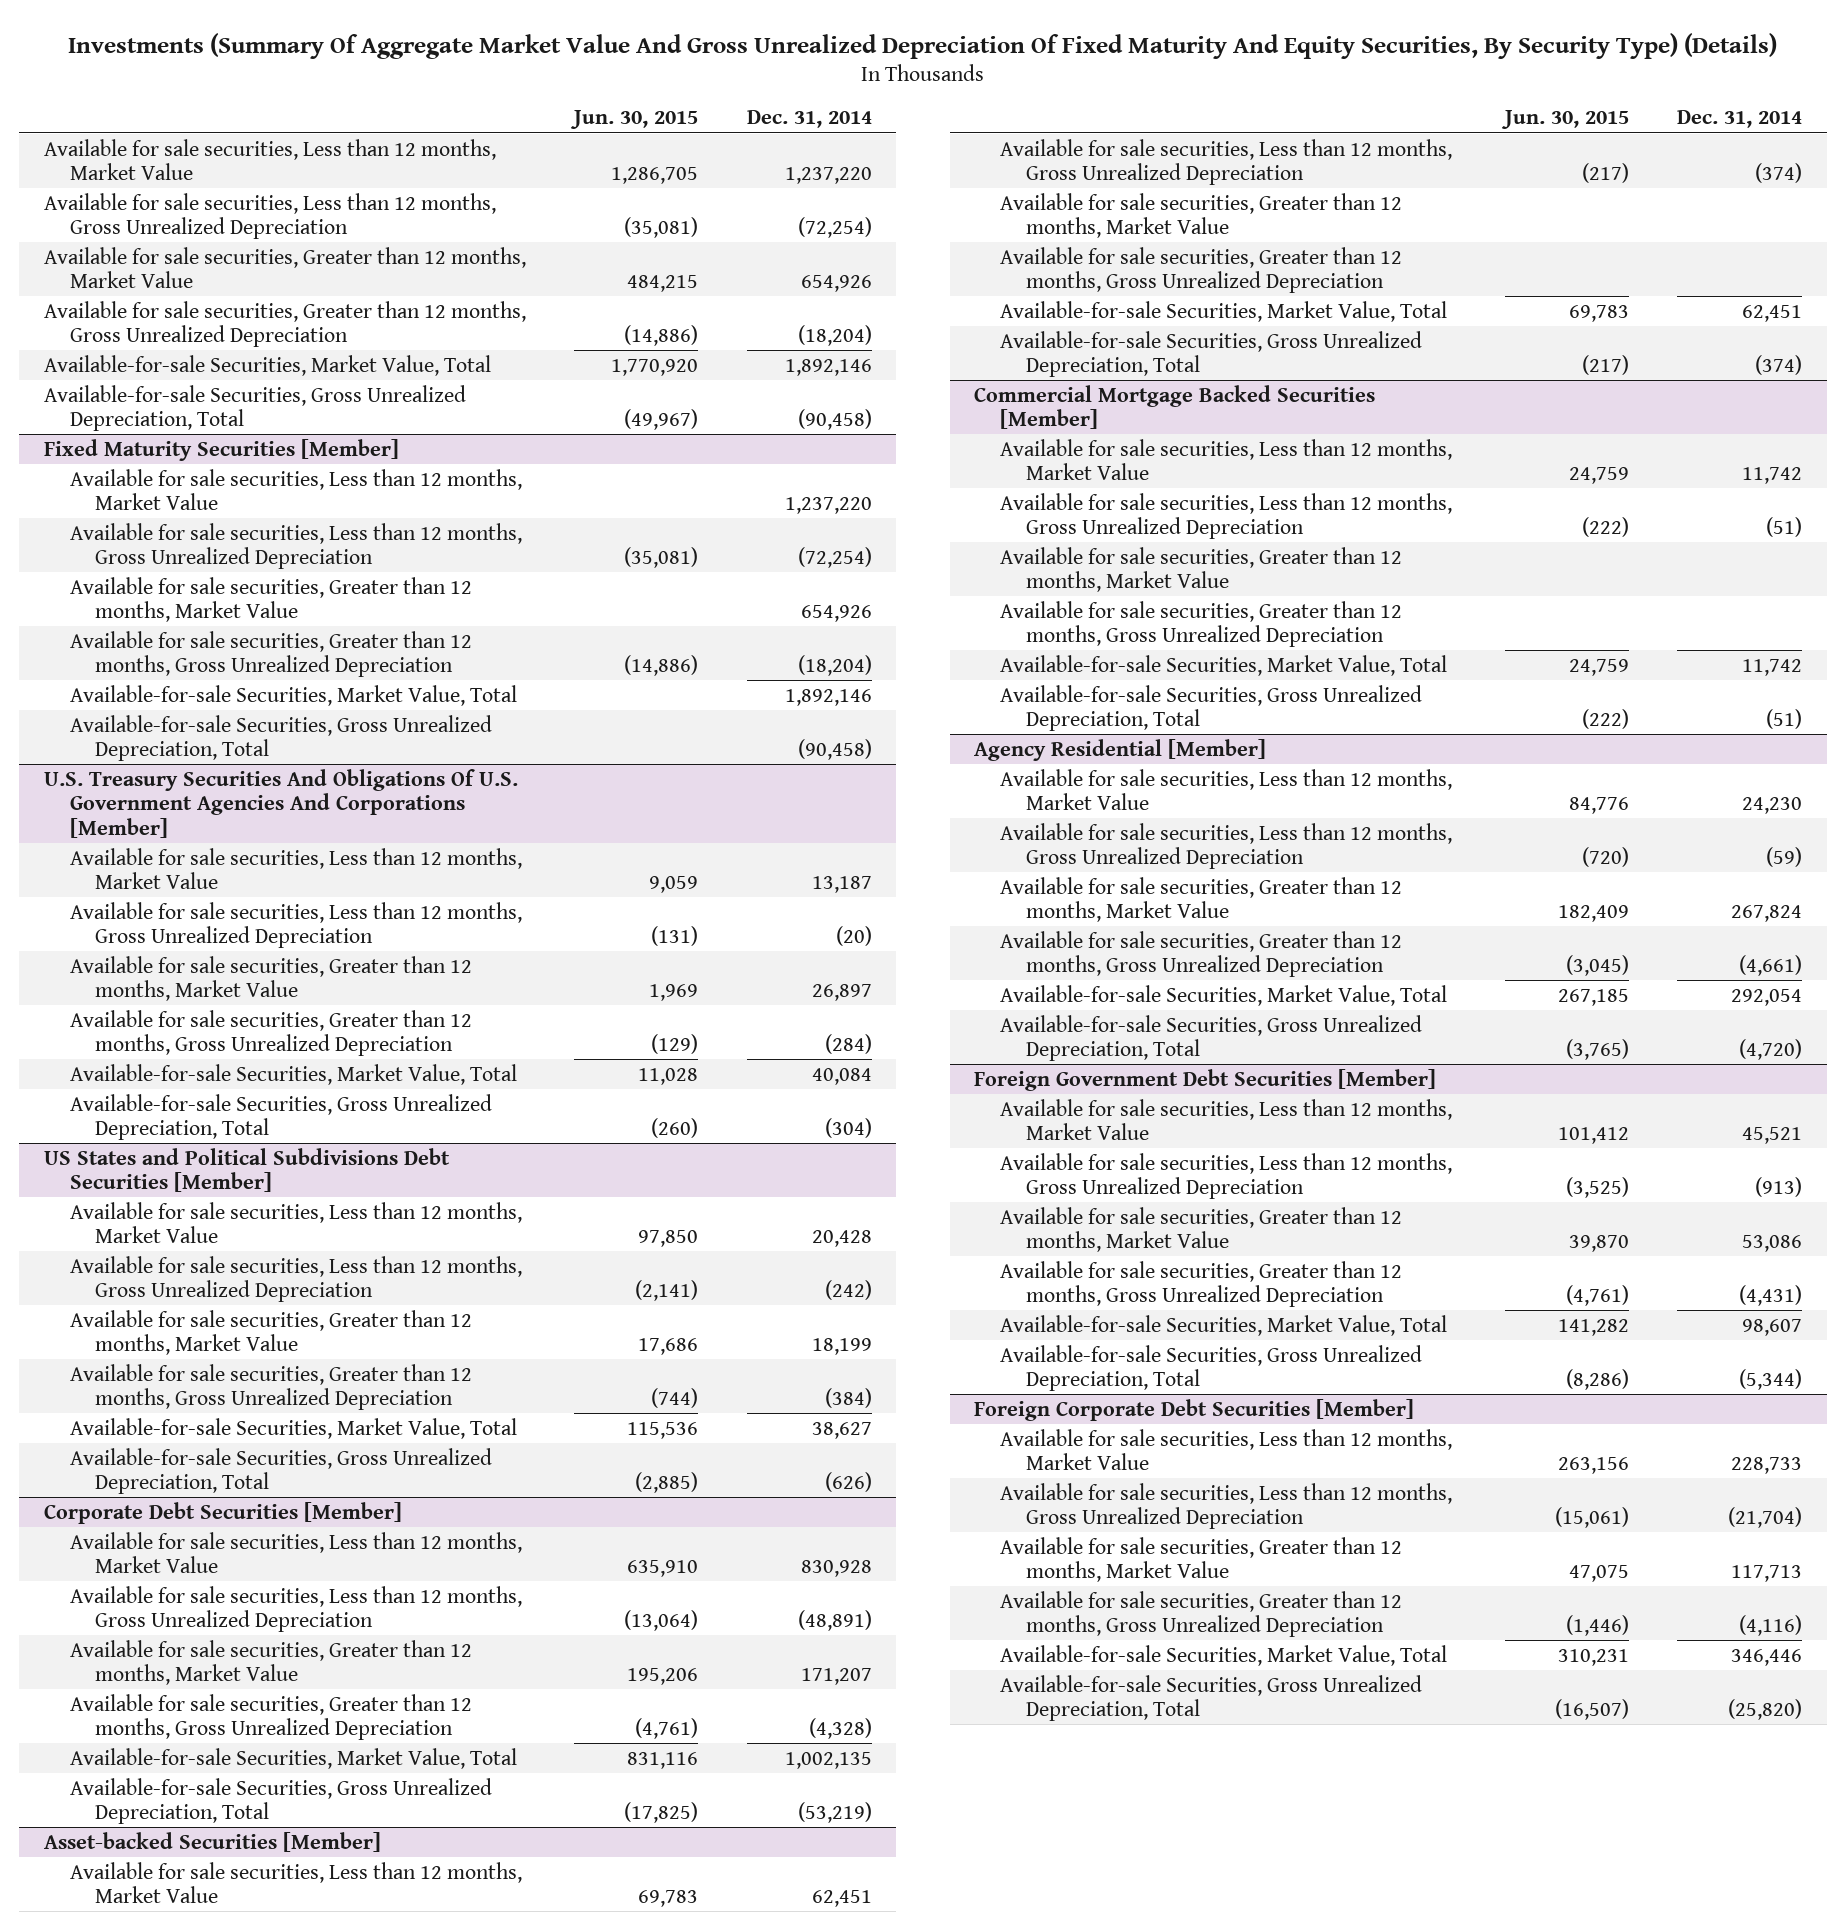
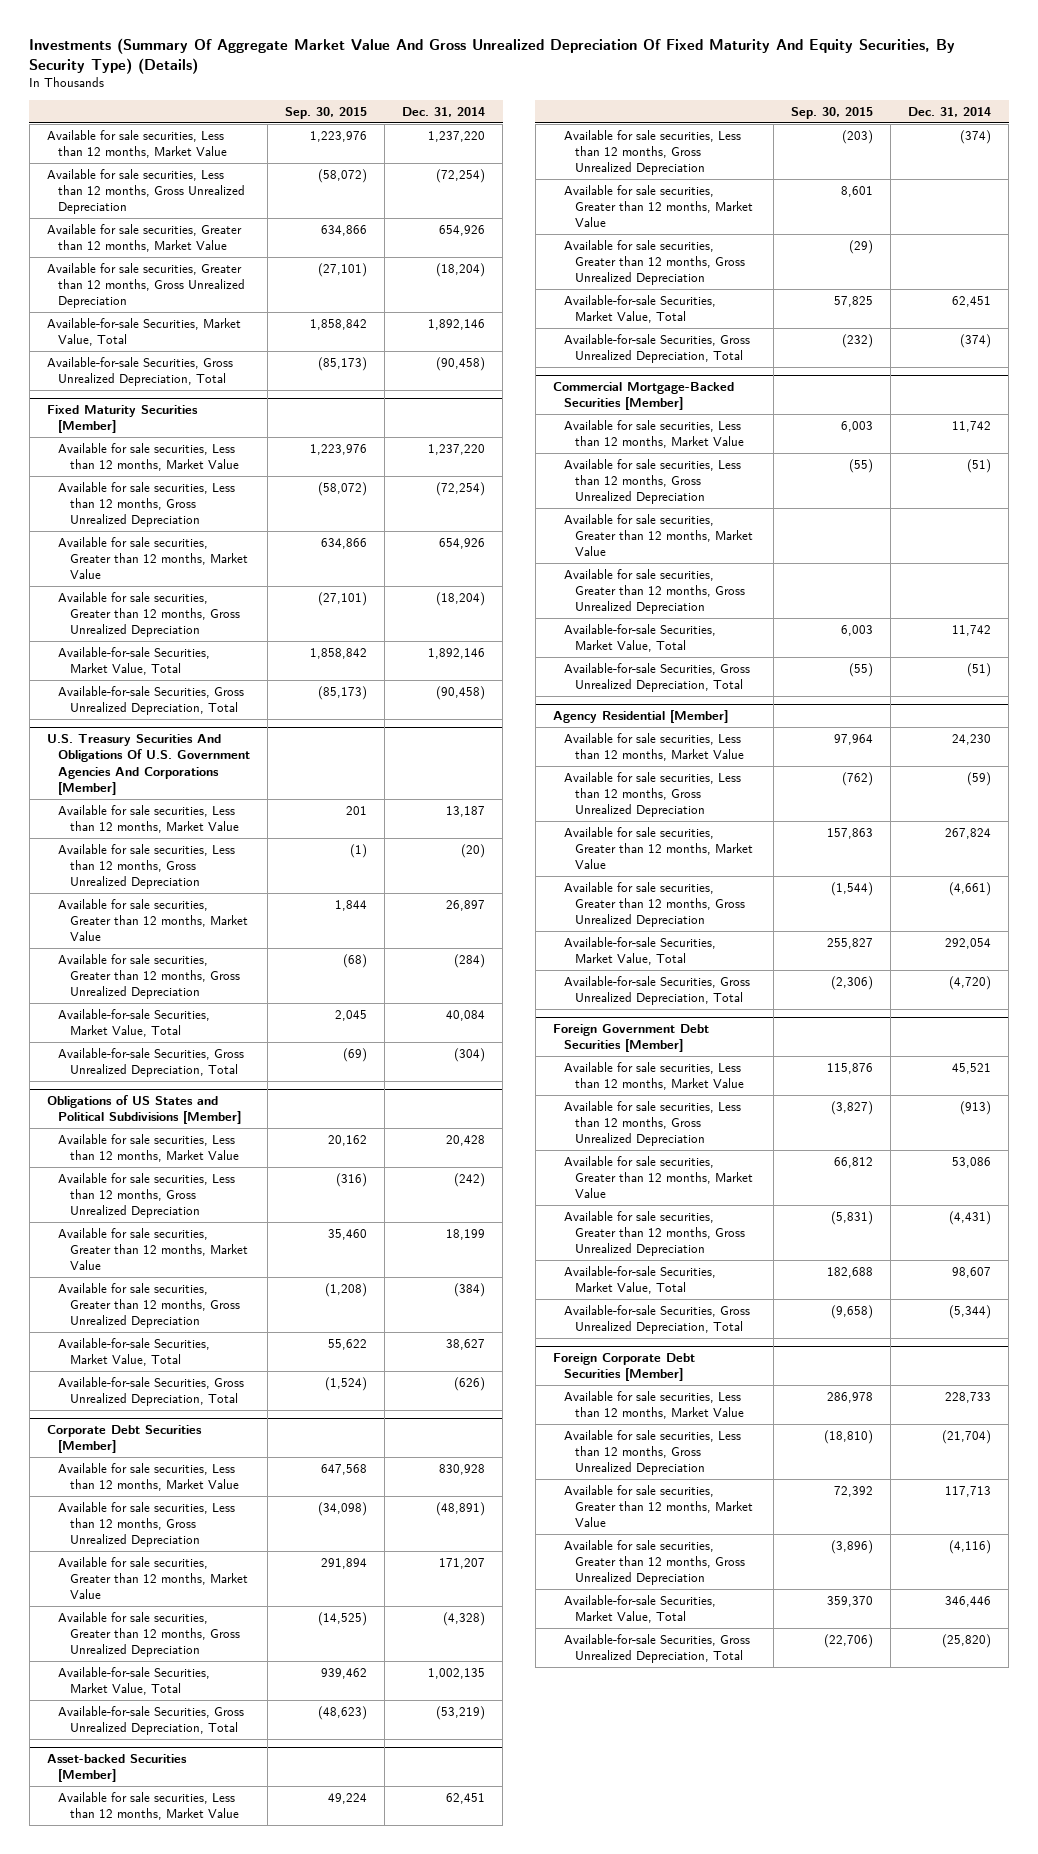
- | Jun. 30, 2015 | Dec. 31, 2014
+ | Sep. 30, 2015 | Dec. 31, 2014
- US States and Political Subdivisions Debt Securities [Member]
+ Obligations of US States and Political Subdivisions [Member]
- Commercial Mortgage Backed Securities [Member]
+ Commercial Mortgage-Backed Securities [Member]

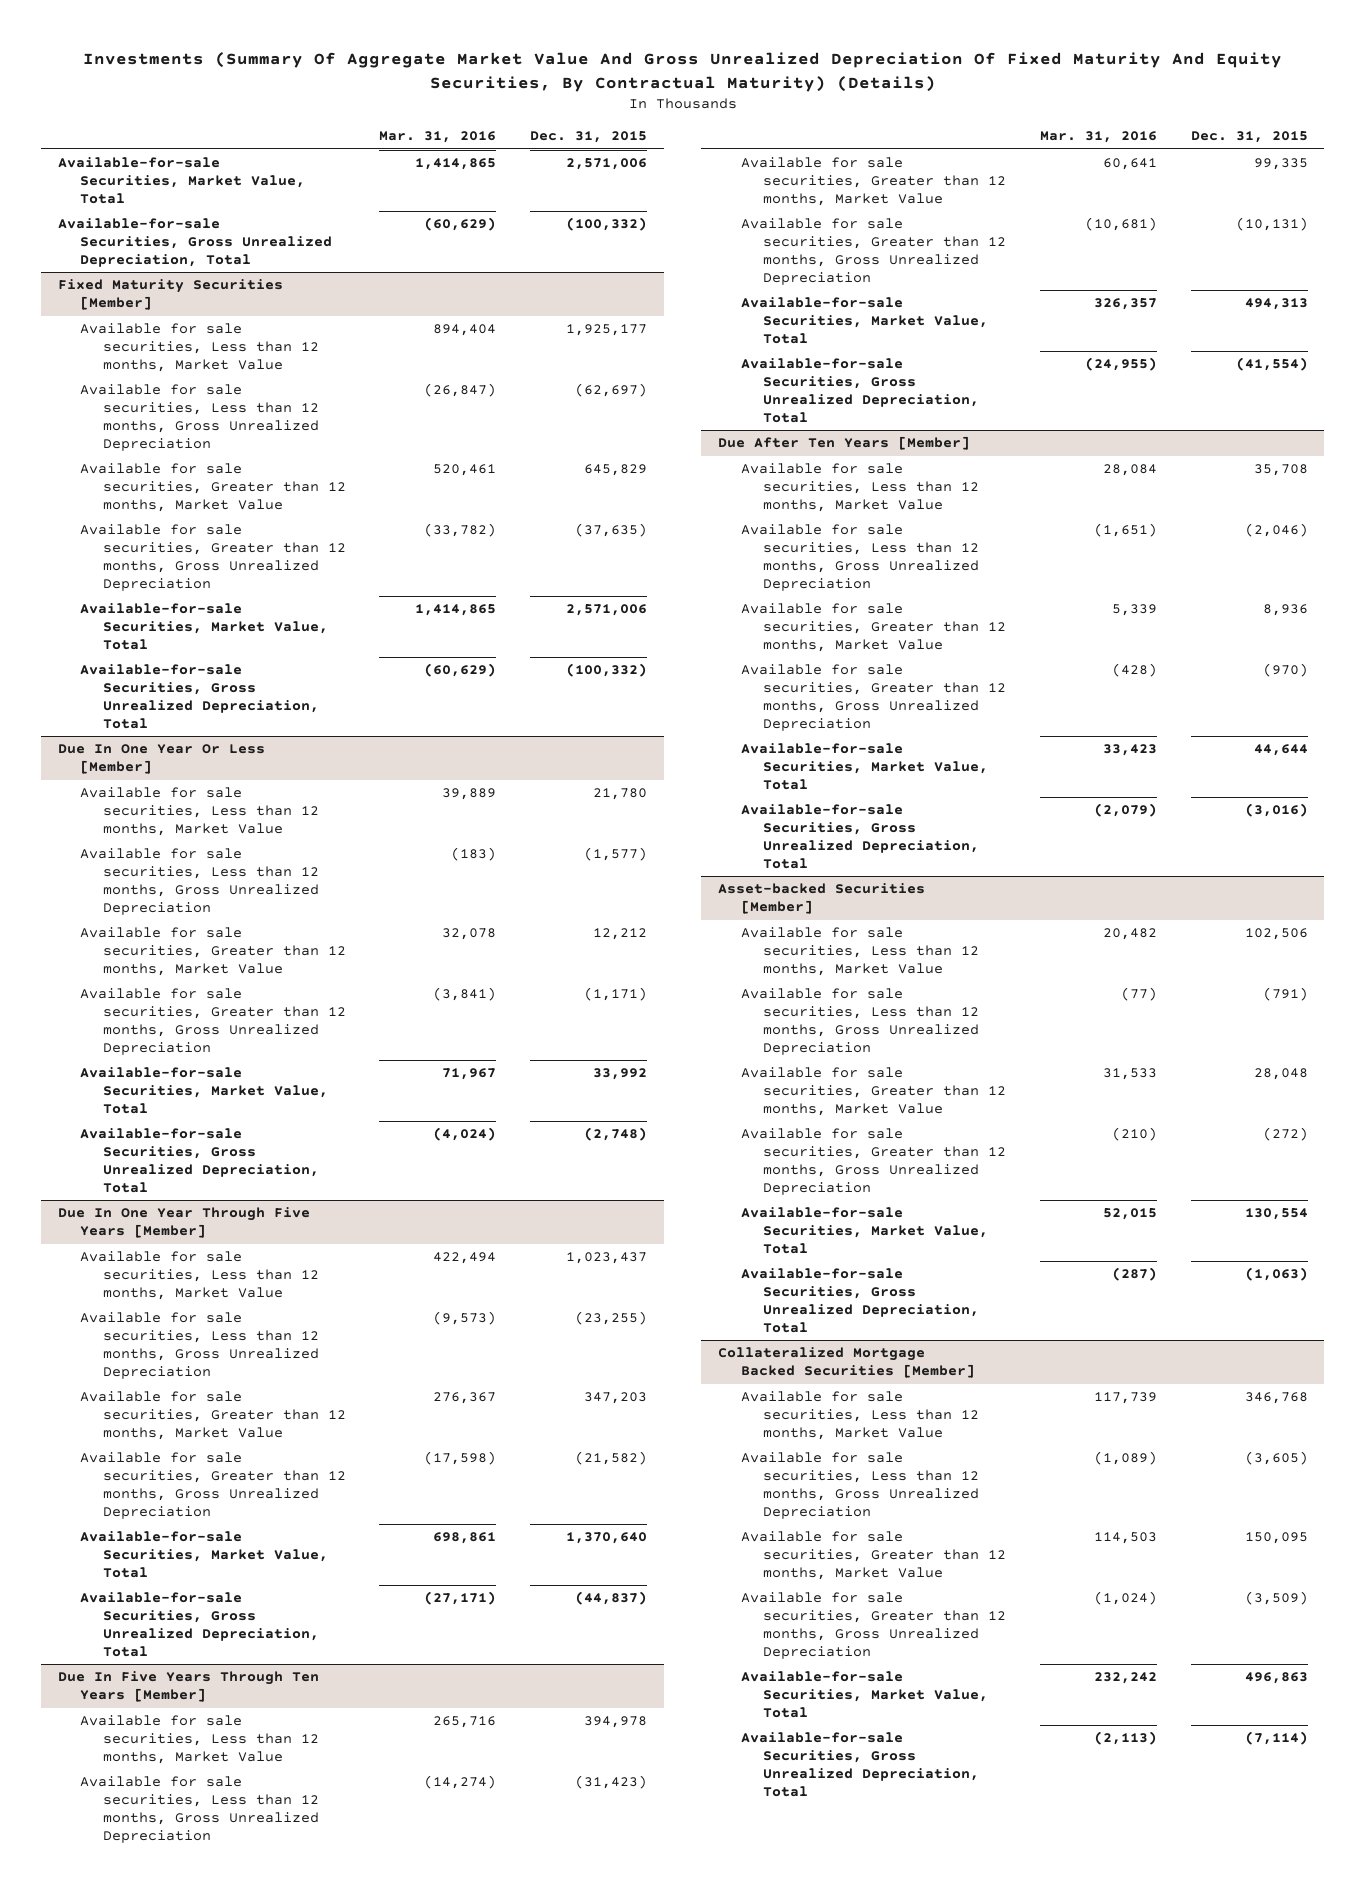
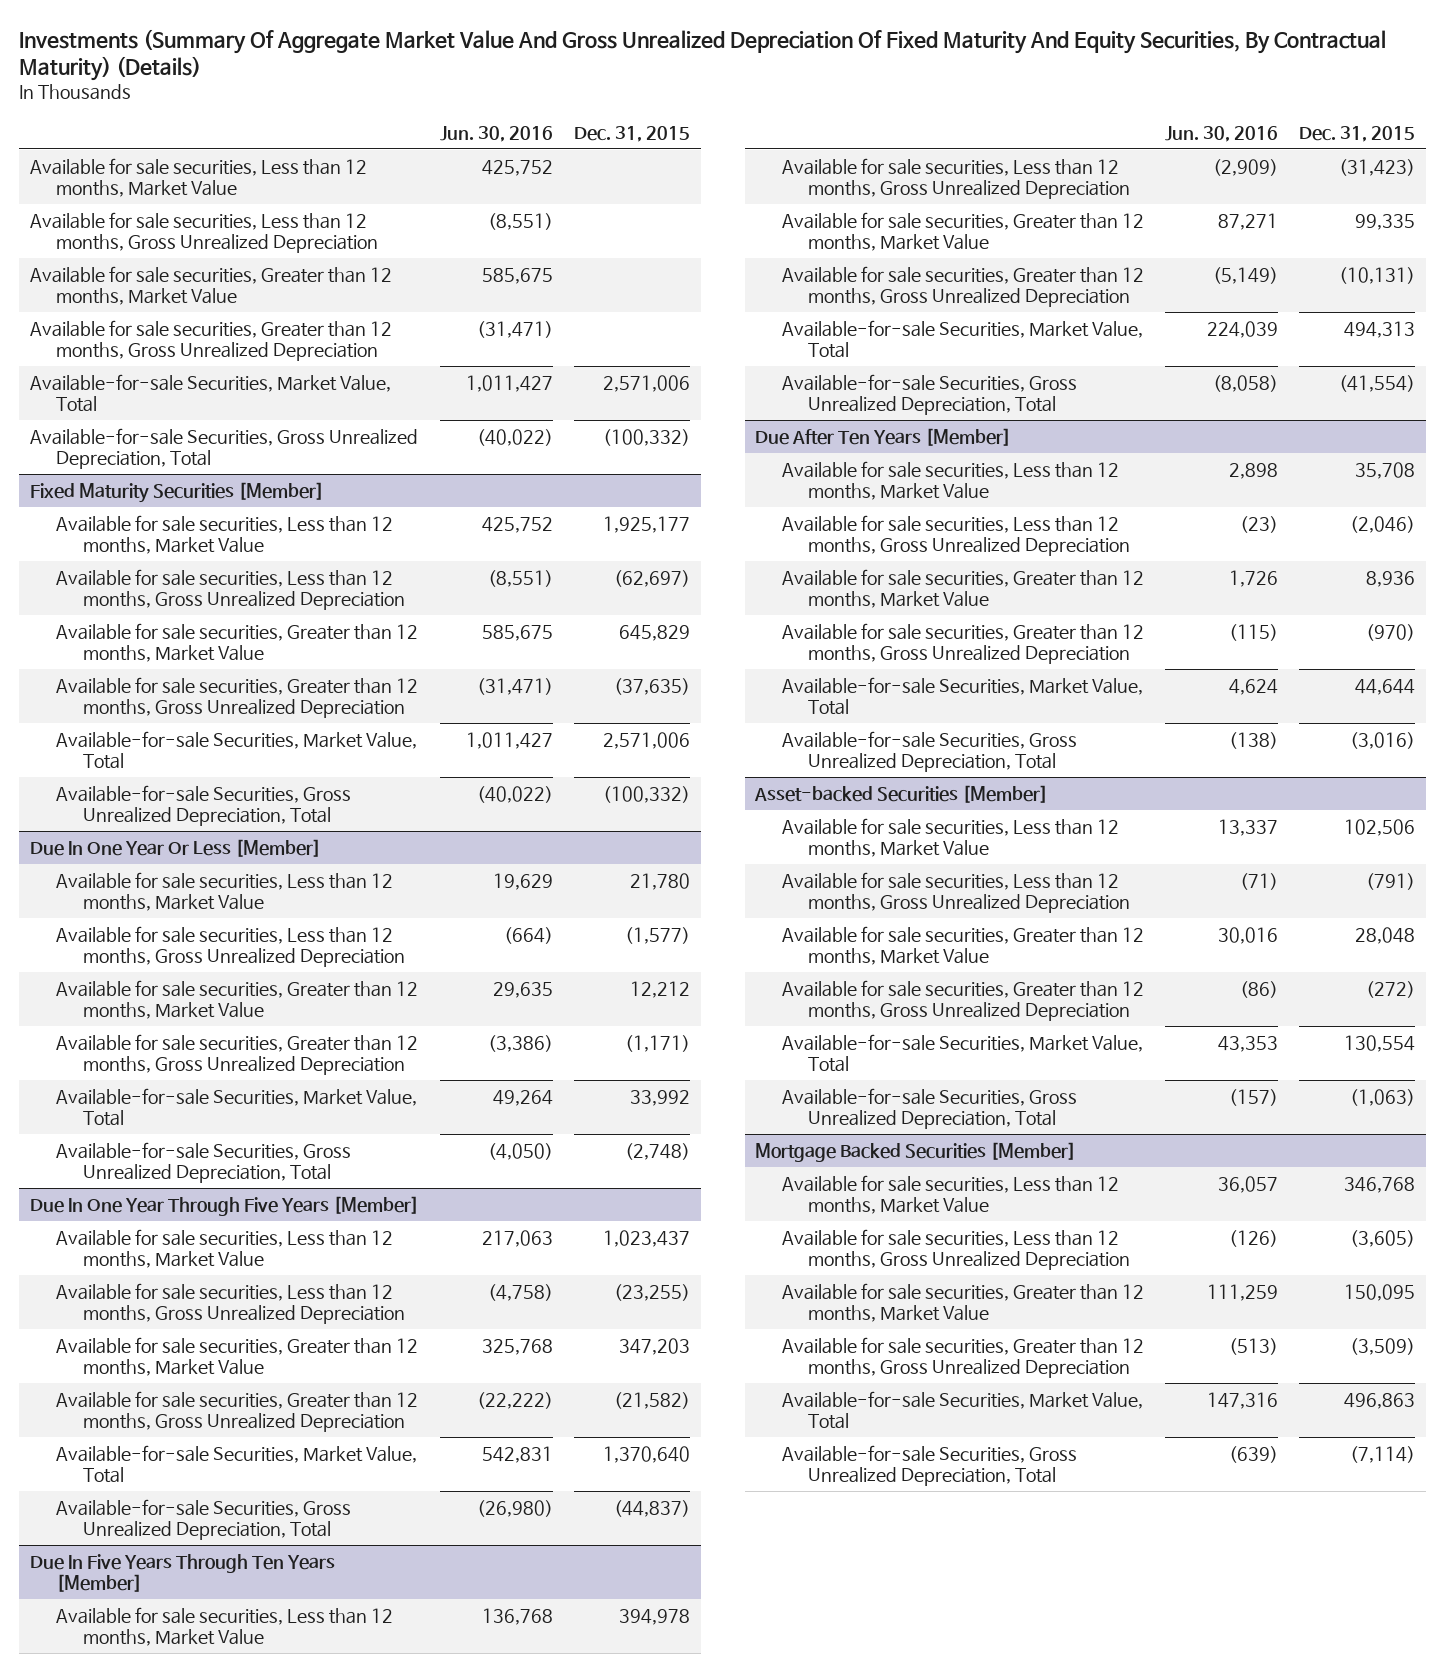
- | Mar. 31, 2016 | Dec. 31, 2015
+ | Jun. 30, 2016 | Dec. 31, 2015
+ Available for sale securities, Less than 12 months, Market Value | 425,752 |
+ Available for sale securities, Less than 12 months, Gross Unrealized Depreciation | (8,551) |
+ Available for sale securities, Greater than 12 months, Market Value | 585,675 |
+ Available for sale securities, Greater than 12 months, Gross Unrealized Depreciation | (31,471) |
- Collateralized Mortgage Backed Securities [Member]
+ Mortgage Backed Securities [Member]

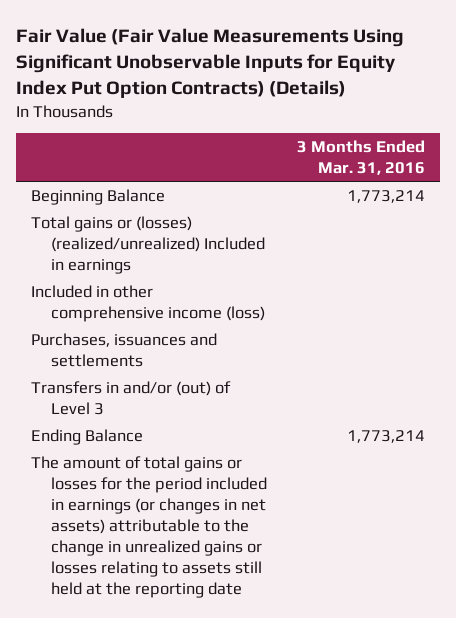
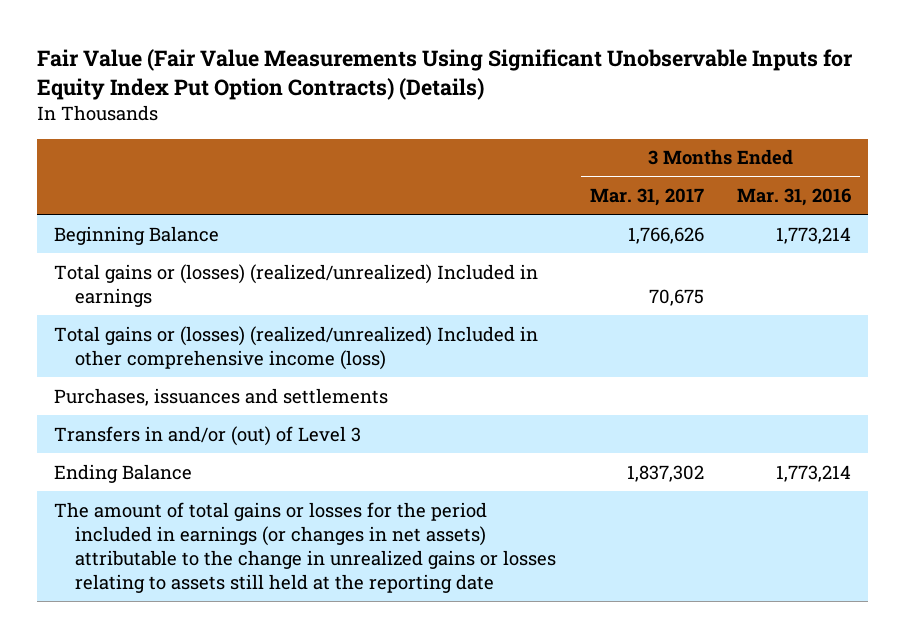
- | 3 Months Ended Mar. 31, 2016
+ | 3 Months Ended Mar. 31, 2017 | 3 Months Ended Mar. 31, 2016
- Included in other comprehensive income (loss)
+ Total gains or (losses) (realized/unrealized) Included in other comprehensive income (loss)

